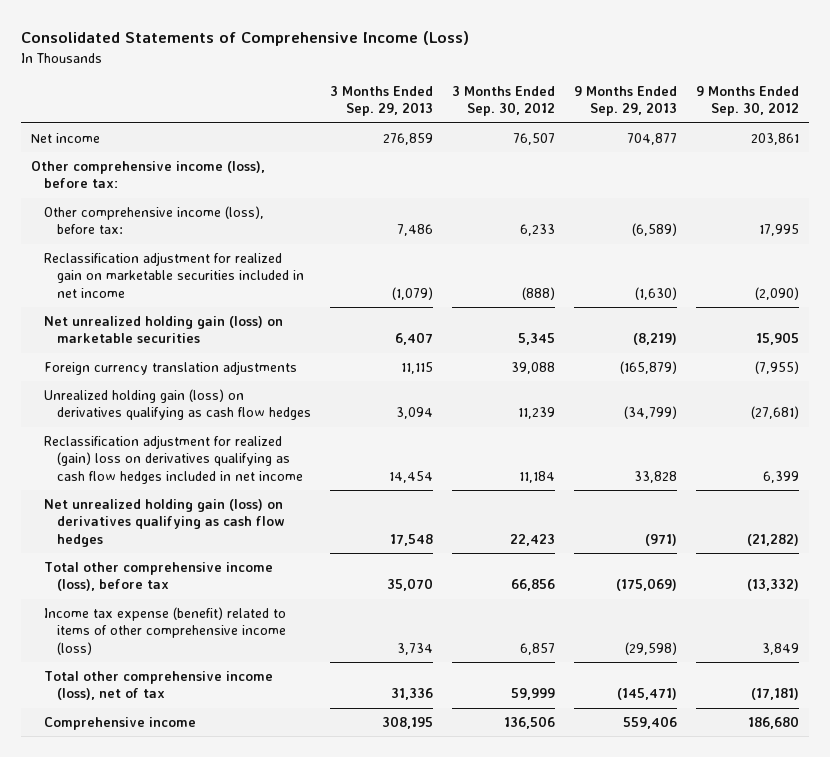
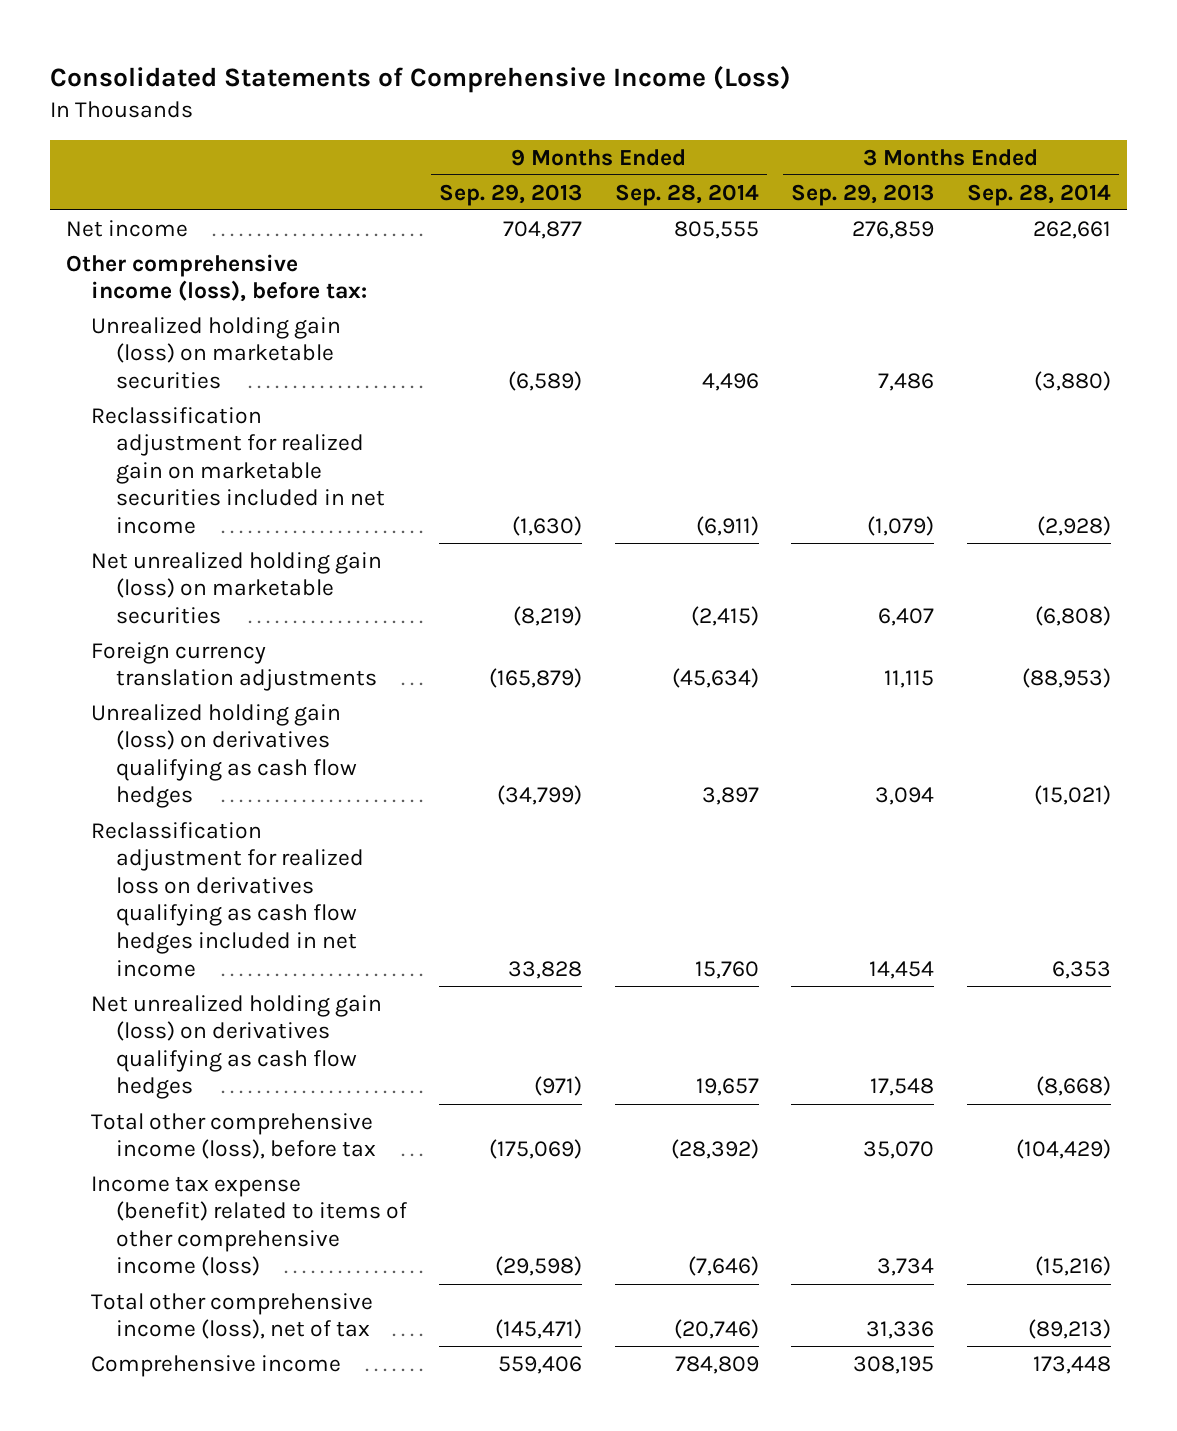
- | 3 Months Ended Sep. 29, 2013 | 3 Months Ended Sep. 30, 2012 | 9 Months Ended Sep. 29, 2013 | 9 Months Ended Sep. 30, 2012
+ | 9 Months Ended Sep. 29, 2013 | 9 Months Ended Sep. 28, 2014 | 3 Months Ended Sep. 29, 2013 | 3 Months Ended Sep. 28, 2014
- Other comprehensive income (loss), before tax: | 7,486 | 6,233 | (6,589) | 17,995
+ Unrealized holding gain (loss) on marketable securities | (6,589) | 4,496 | 7,486 | (3,880)
- Reclassification adjustment for realized (gain) loss on derivatives qualifying as cash flow hedges included in net income | 14,454 | 11,184 | 33,828 | 6,399
+ Reclassification adjustment for realized loss on derivatives qualifying as cash flow hedges included in net income | 33,828 | 15,760 | 14,454 | 6,353

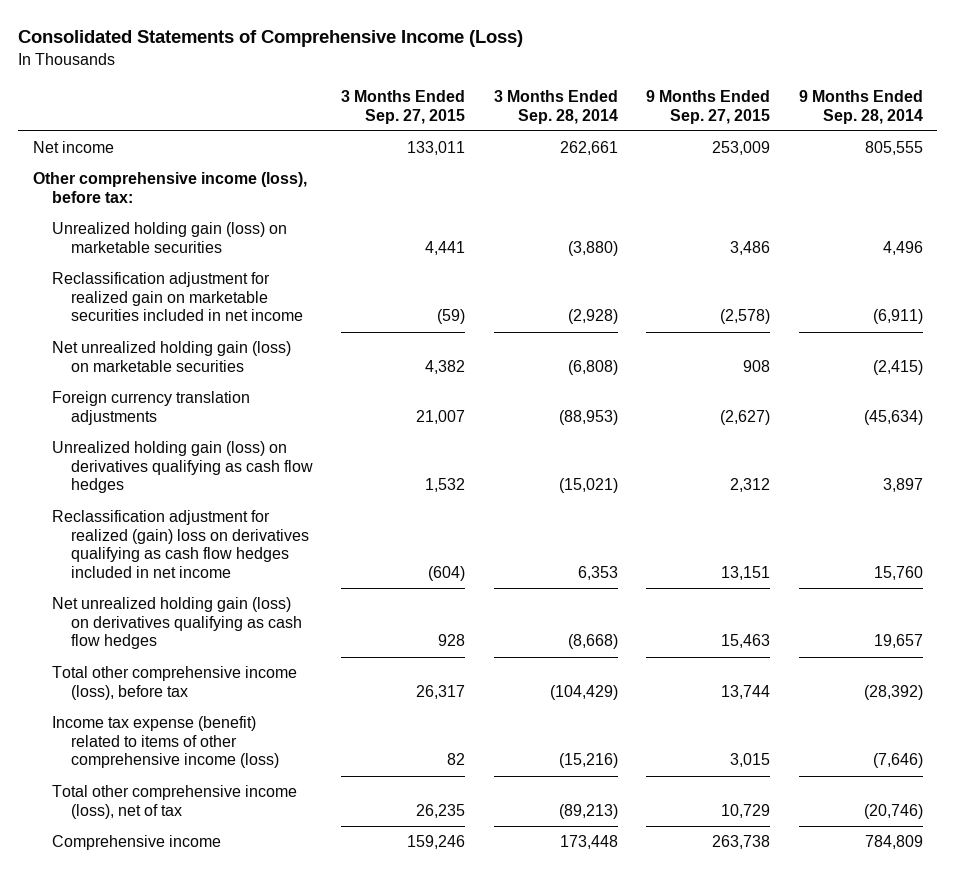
- | 9 Months Ended Sep. 29, 2013 | 9 Months Ended Sep. 28, 2014 | 3 Months Ended Sep. 29, 2013 | 3 Months Ended Sep. 28, 2014
+ | 3 Months Ended Sep. 27, 2015 | 3 Months Ended Sep. 28, 2014 | 9 Months Ended Sep. 27, 2015 | 9 Months Ended Sep. 28, 2014
- Reclassification adjustment for realized loss on derivatives qualifying as cash flow hedges included in net income | 33,828 | 15,760 | 14,454 | 6,353
+ Reclassification adjustment for realized (gain) loss on derivatives qualifying as cash flow hedges included in net income | (604) | 6,353 | 13,151 | 15,760

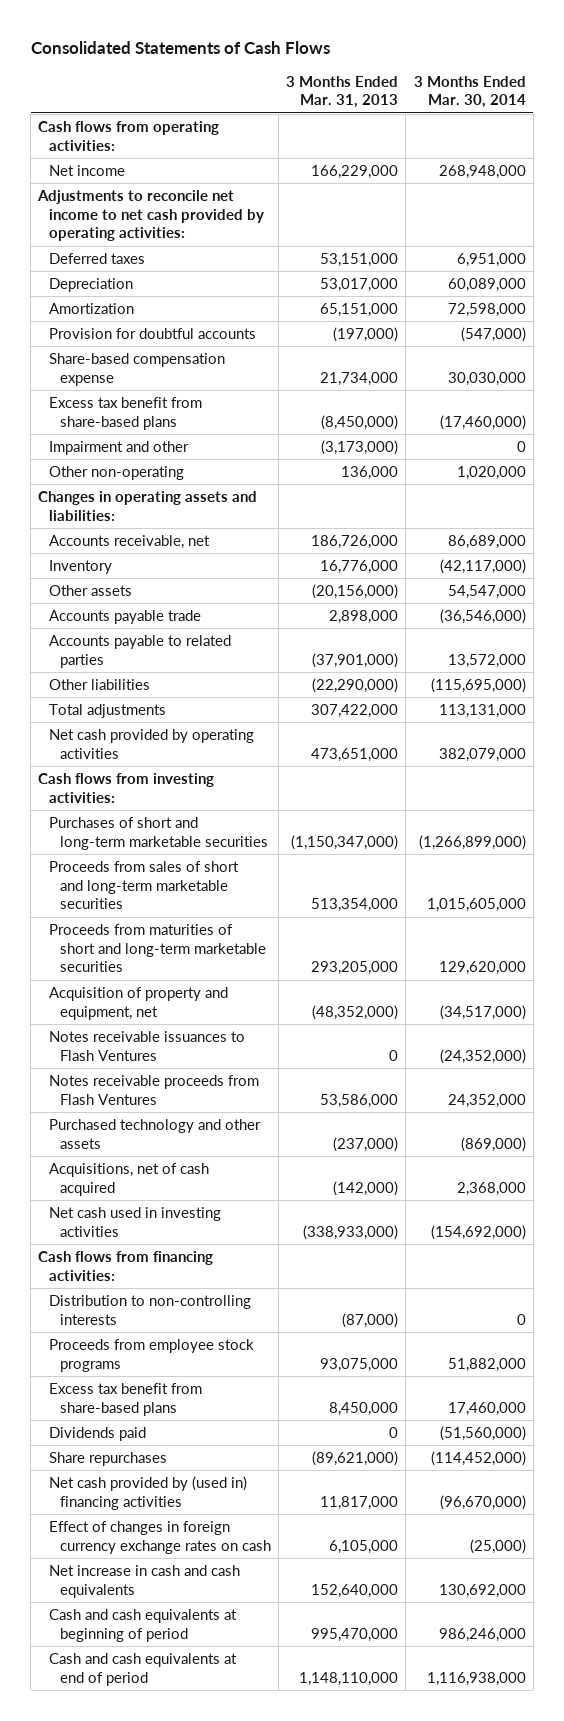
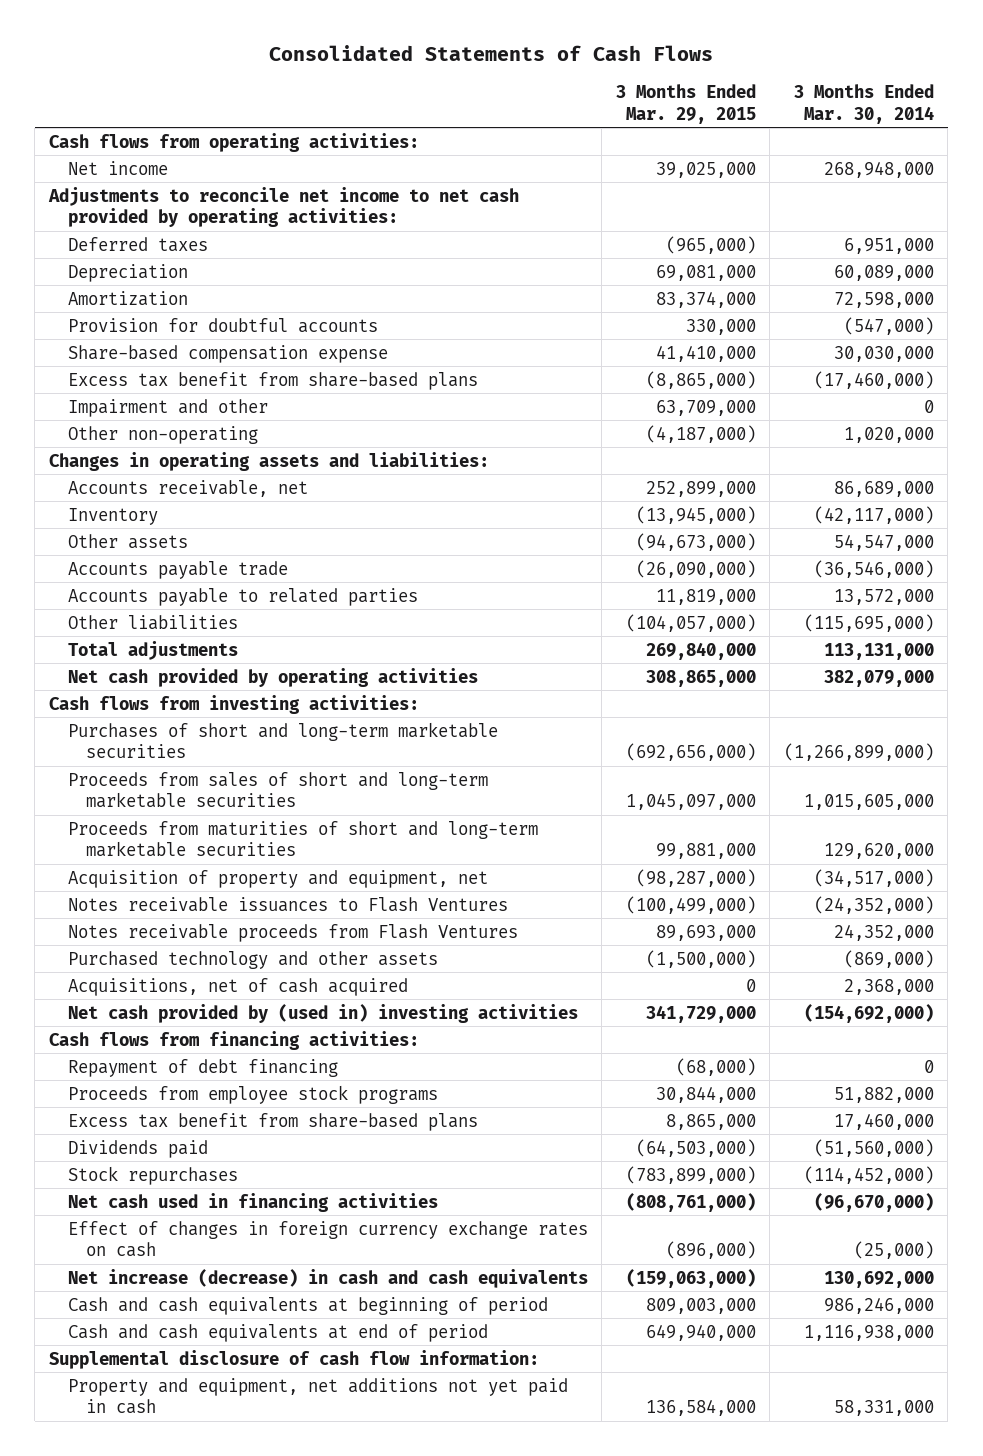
- | 3 Months Ended Mar. 31, 2013 | 3 Months Ended Mar. 30, 2014
+ | 3 Months Ended Mar. 29, 2015 | 3 Months Ended Mar. 30, 2014
- Net cash used in investing activities | (338,933,000) | (154,692,000)
+ Net cash provided by (used in) investing activities | 341,729,000 | (154,692,000)
- Distribution to non-controlling interests | (87,000) | 0
+ Repayment of debt financing | (68,000) | 0
- Share repurchases | (89,621,000) | (114,452,000)
- Net cash provided by (used in) financing activities | 11,817,000 | (96,670,000)
+ Stock repurchases | (783,899,000) | (114,452,000)
+ Net cash used in financing activities | (808,761,000) | (96,670,000)
- Net increase in cash and cash equivalents | 152,640,000 | 130,692,000
+ Net increase (decrease) in cash and cash equivalents | (159,063,000) | 130,692,000
+ Supplemental disclosure of cash flow information:
+ Property and equipment, net additions not yet paid in cash | 136,584,000 | 58,331,000

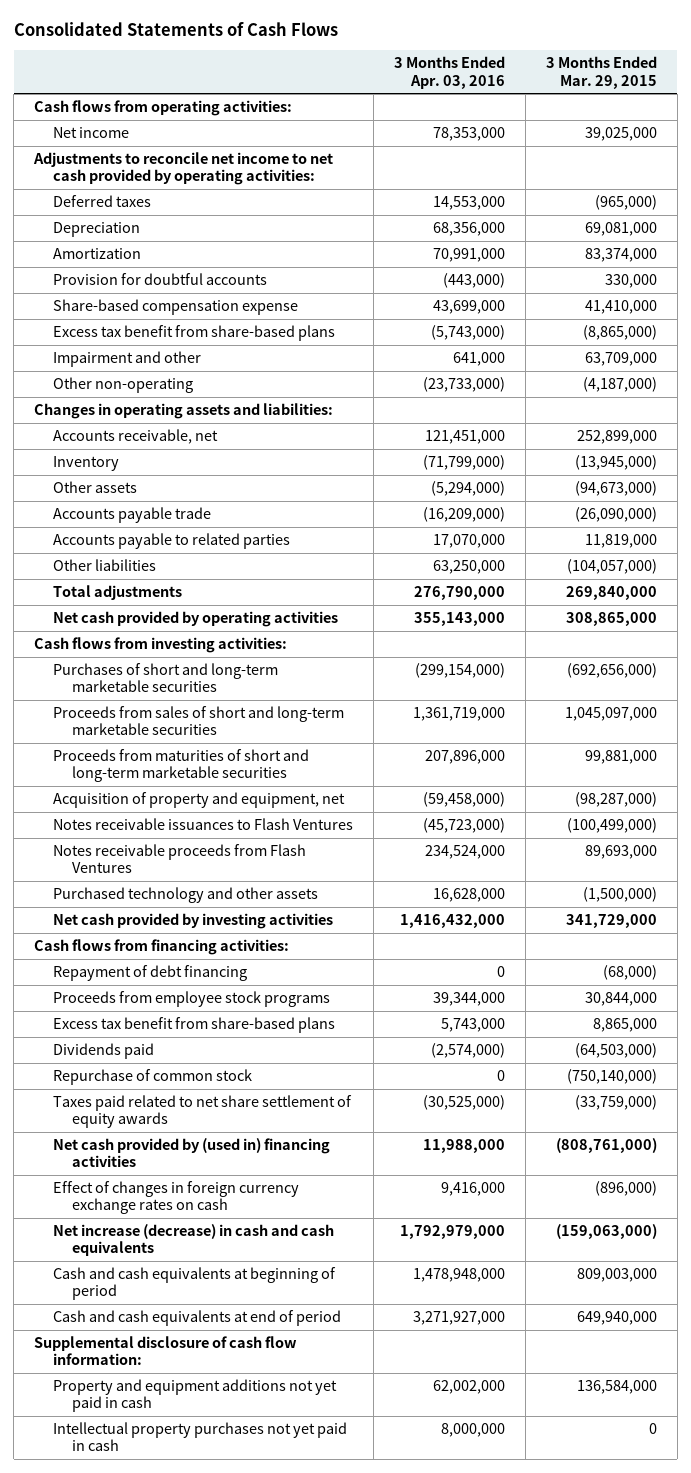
- | 3 Months Ended Mar. 29, 2015 | 3 Months Ended Mar. 30, 2014
+ | 3 Months Ended Apr. 03, 2016 | 3 Months Ended Mar. 29, 2015
- Acquisitions, net of cash acquired | 0 | 2,368,000
- Net cash provided by (used in) investing activities | 341,729,000 | (154,692,000)
+ Net cash provided by investing activities | 1,416,432,000 | 341,729,000
- Stock repurchases | (783,899,000) | (114,452,000)
- Net cash used in financing activities | (808,761,000) | (96,670,000)
+ Repurchase of common stock | 0 | (750,140,000)
+ Taxes paid related to net share settlement of equity awards | (30,525,000) | (33,759,000)
+ Net cash provided by (used in) financing activities | 11,988,000 | (808,761,000)
- Property and equipment, net additions not yet paid in cash | 136,584,000 | 58,331,000
+ Property and equipment additions not yet paid in cash | 62,002,000 | 136,584,000
+ Intellectual property purchases not yet paid in cash | 8,000,000 | 0

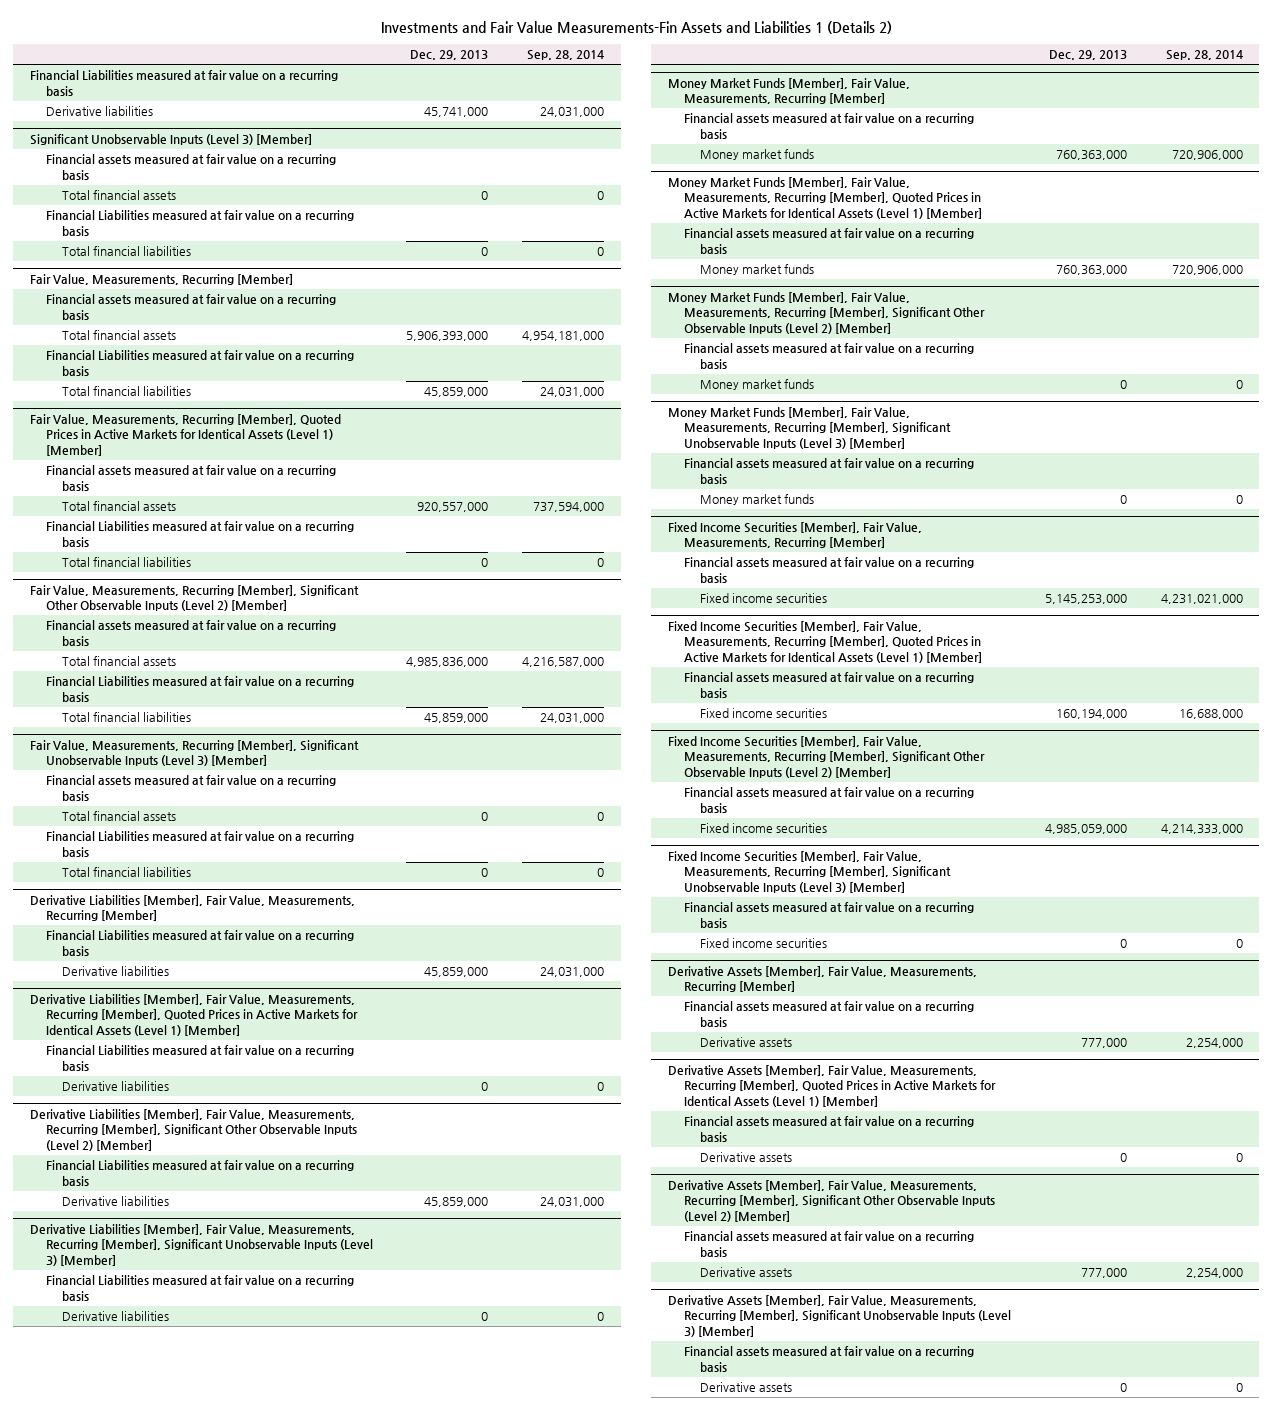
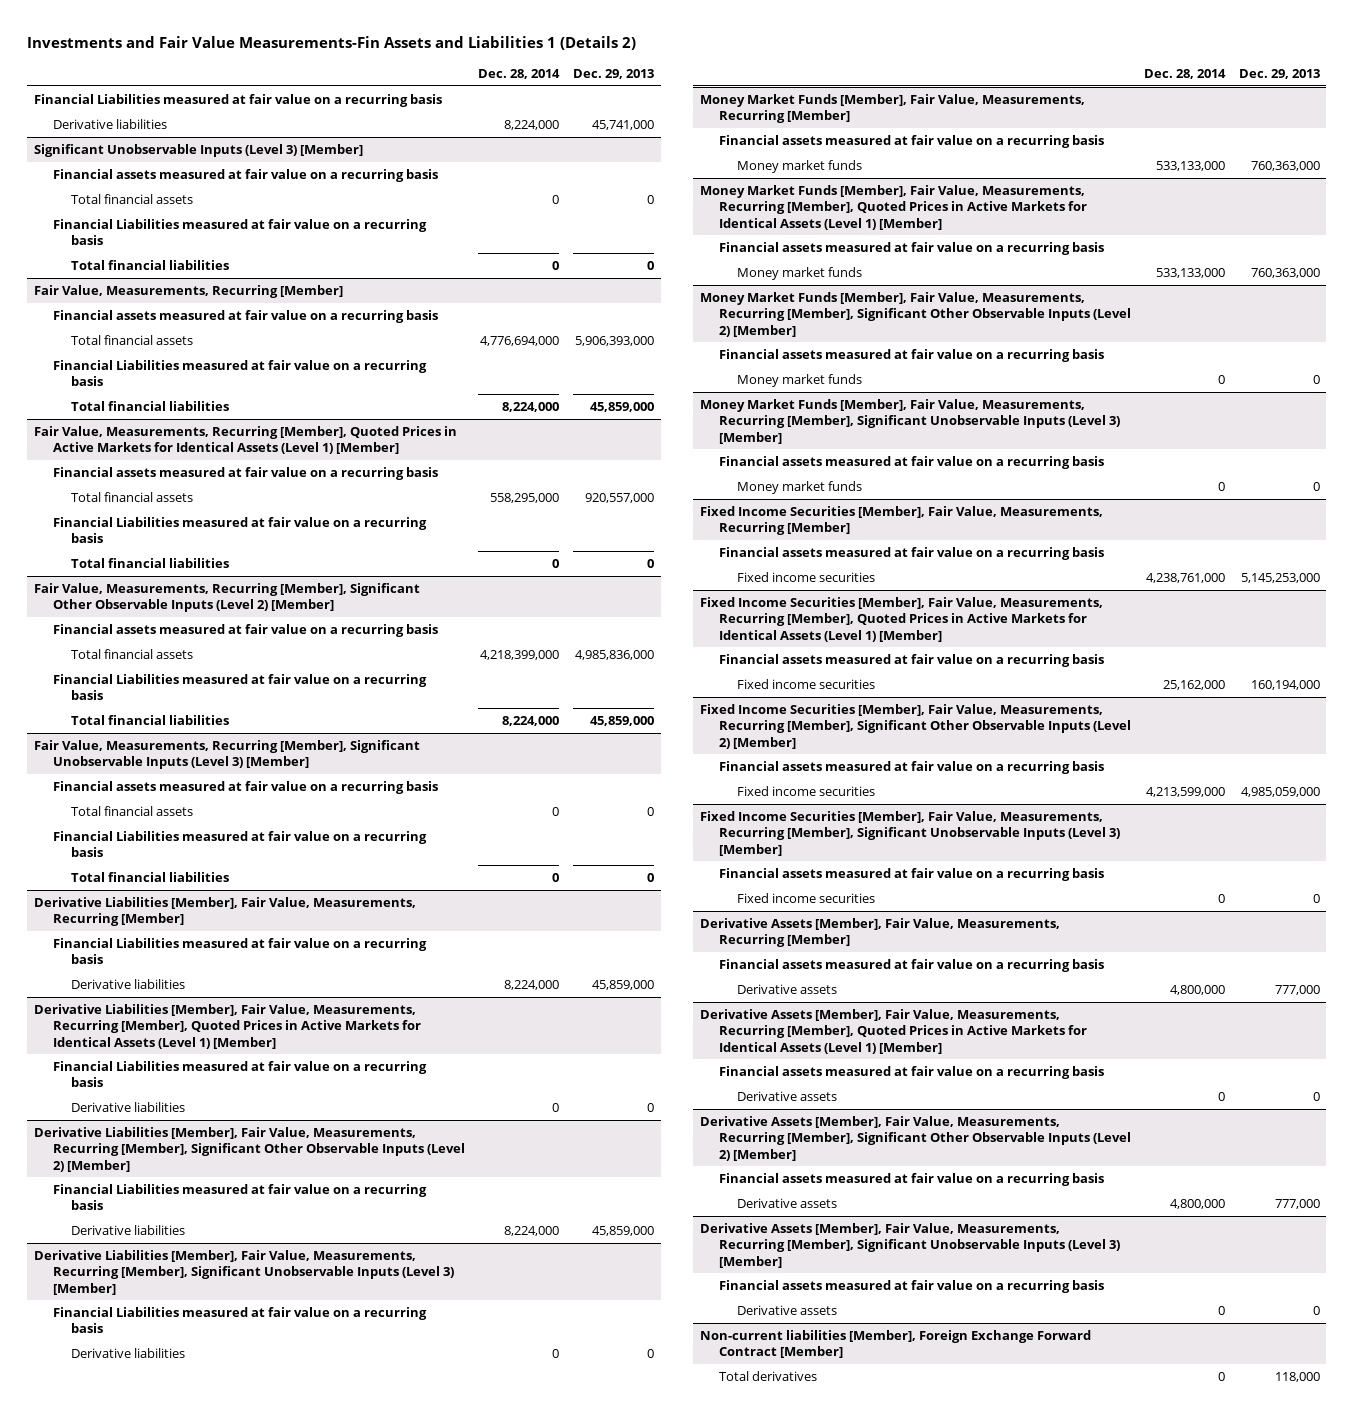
- | Dec. 29, 2013 | Sep. 28, 2014
+ | Dec. 28, 2014 | Dec. 29, 2013
+ Non-current liabilities [Member], Foreign Exchange Forward Contract [Member]
+ Total derivatives | 0 | 118,000

